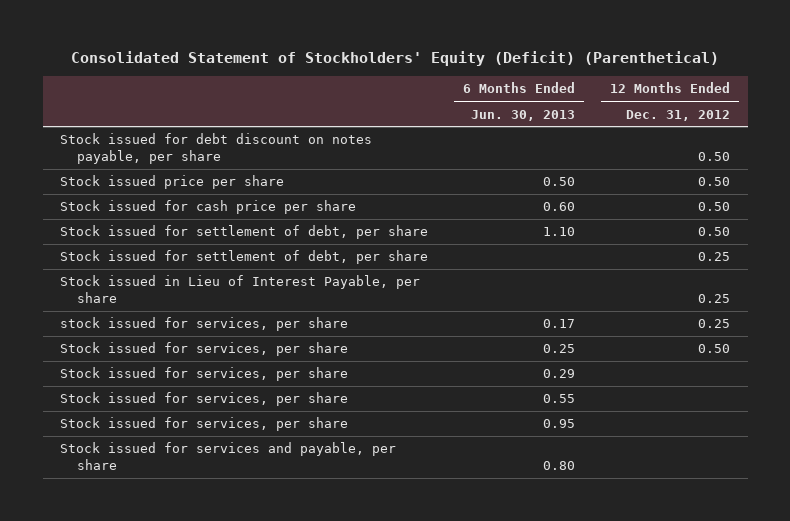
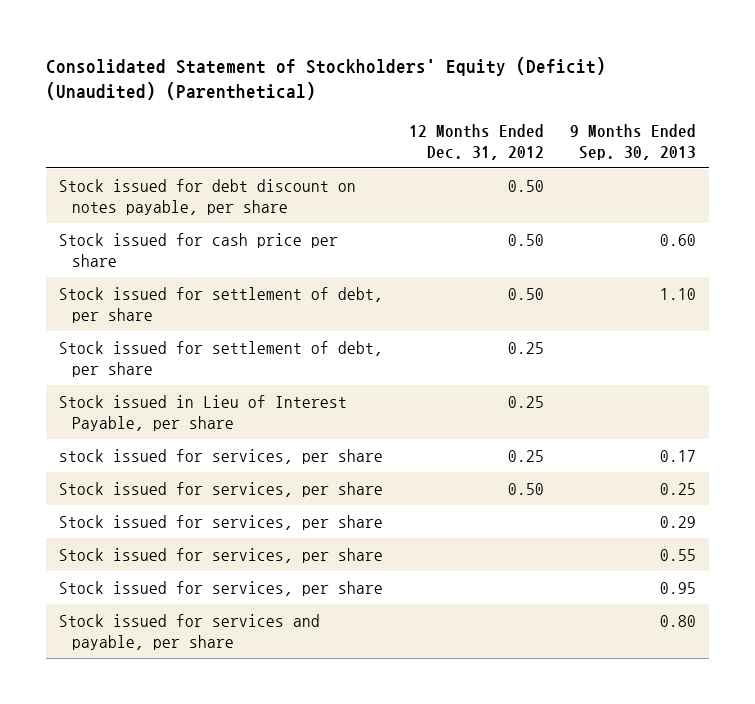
- Consolidated Statement of Stockholders' Equity (Deficit) (Parenthetical)
+ Consolidated Statement of Stockholders' Equity (Deficit) (Unaudited) (Parenthetical)
- | 6 Months Ended Jun. 30, 2013 | 12 Months Ended Dec. 31, 2012
+ | 12 Months Ended Dec. 31, 2012 | 9 Months Ended Sep. 30, 2013
- Stock issued price per share | 0.50 | 0.50

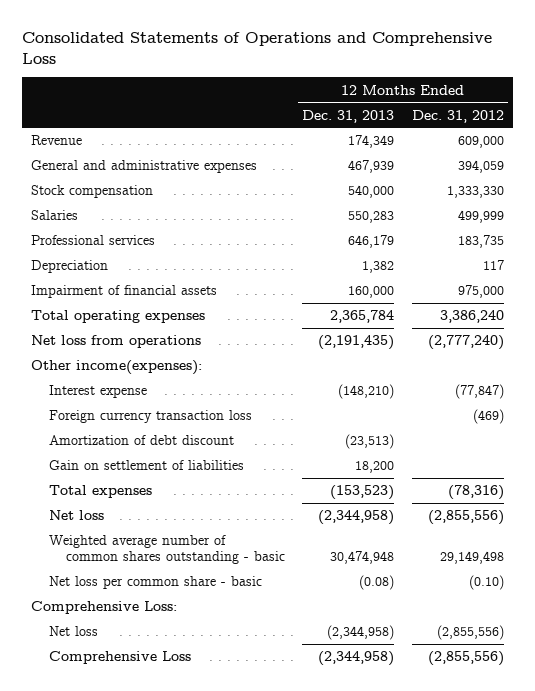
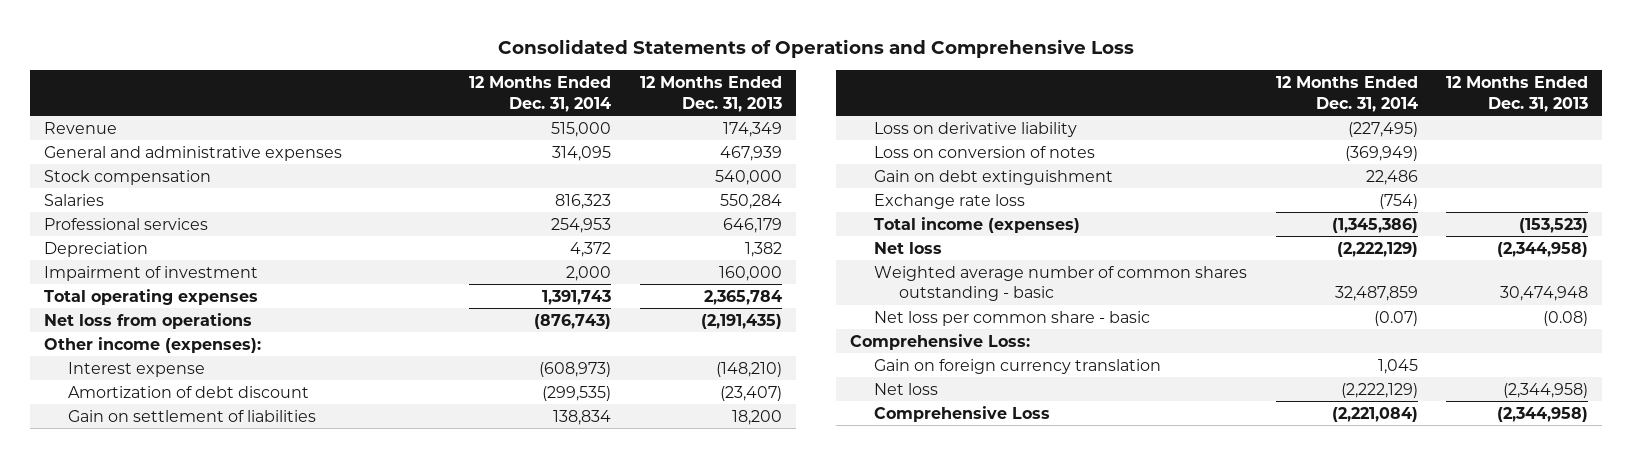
- | 12 Months Ended Dec. 31, 2013 | 12 Months Ended Dec. 31, 2012
+ | 12 Months Ended Dec. 31, 2014 | 12 Months Ended Dec. 31, 2013
- Salaries | 550,283 | 499,999
+ Salaries | 816,323 | 550,284
- Impairment of financial assets | 160,000 | 975,000
+ Impairment of investment | 2,000 | 160,000
- Other income(expenses):
+ Other income (expenses):
- Foreign currency transaction loss | | (469)
- Amortization of debt discount | (23,513) |
+ Amortization of debt discount | (299,535) | (23,407)
- Total expenses | (153,523) | (78,316)
+ Loss on derivative liability | (227,495) |
+ Loss on conversion of notes | (369,949) |
+ Gain on debt extinguishment | 22,486 |
+ Exchange rate loss | (754) |
+ Total income (expenses) | (1,345,386) | (153,523)
+ Gain on foreign currency translation | 1,045 |

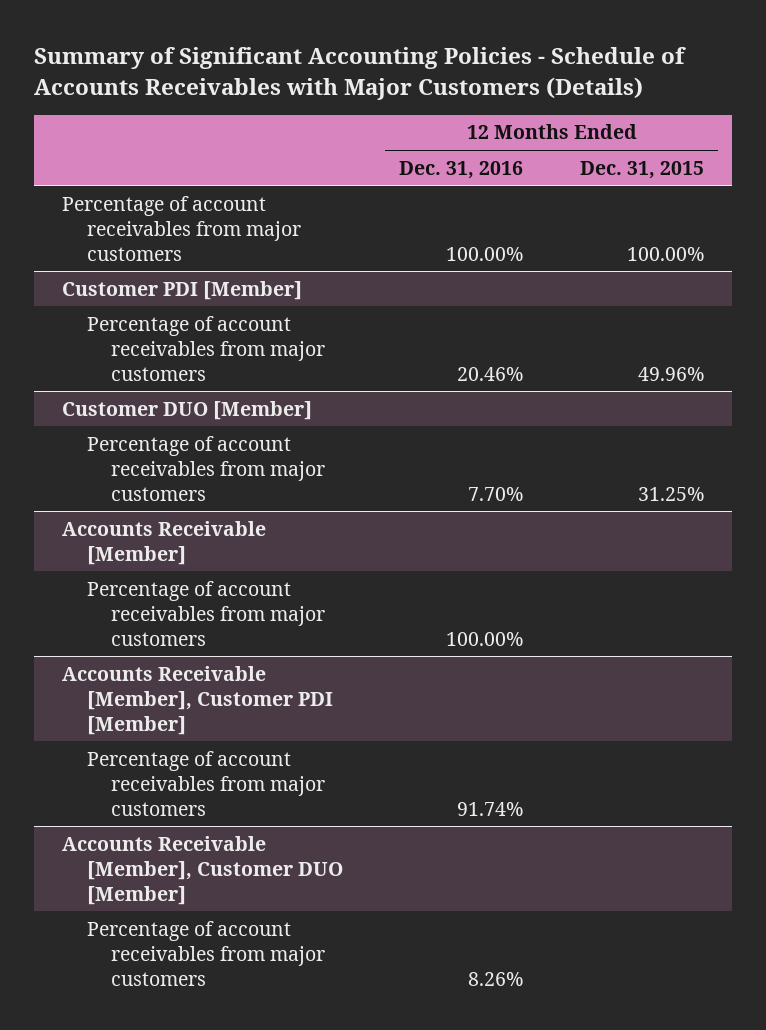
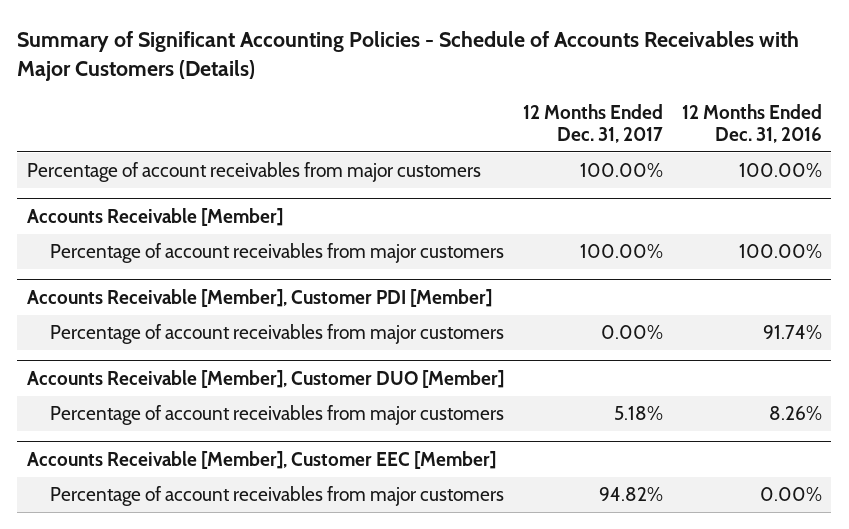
- | 12 Months Ended Dec. 31, 2016 | 12 Months Ended Dec. 31, 2015
+ | 12 Months Ended Dec. 31, 2017 | 12 Months Ended Dec. 31, 2016
- Customer PDI [Member]
- Percentage of account receivables from major customers | 20.46% | 49.96%
- Customer DUO [Member]
- Percentage of account receivables from major customers | 7.70% | 31.25%
+ Accounts Receivable [Member], Customer EEC [Member]
+ Percentage of account receivables from major customers | 94.82% | 0.00%

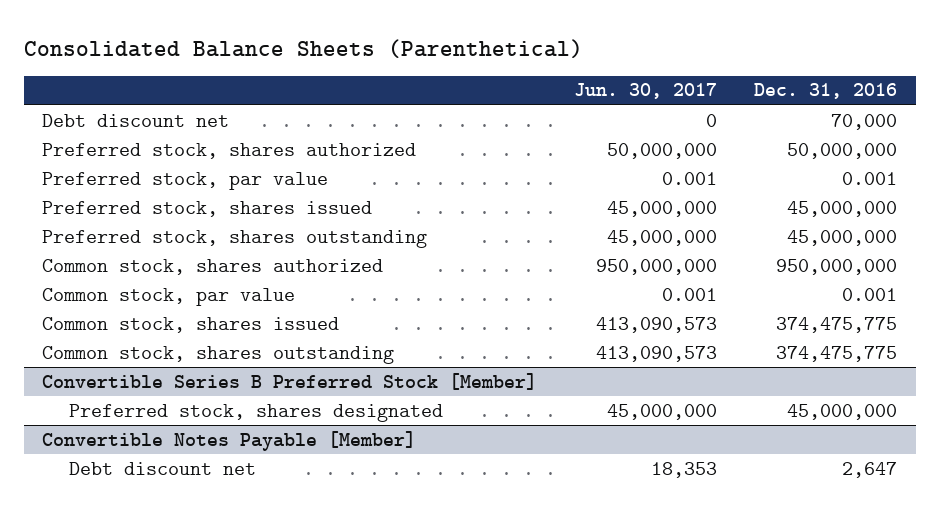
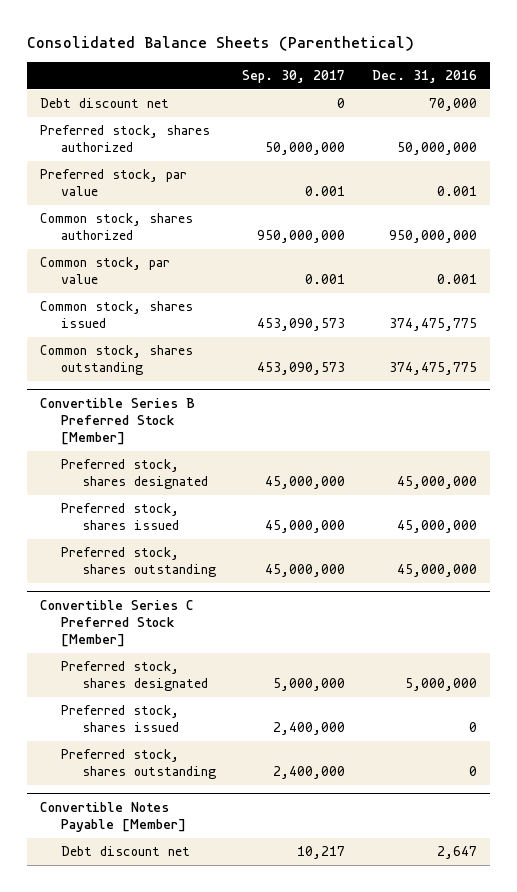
- | Jun. 30, 2017 | Dec. 31, 2016
+ | Sep. 30, 2017 | Dec. 31, 2016
- Preferred stock, shares issued | 45,000,000 | 45,000,000
- Preferred stock, shares outstanding | 45,000,000 | 45,000,000
@ Convertible Series B Preferred Stock [Member]
+ Preferred stock, shares issued | 45,000,000 | 45,000,000
+ Preferred stock, shares outstanding | 45,000,000 | 45,000,000
+ Convertible Series C Preferred Stock [Member]
+ Preferred stock, shares designated | 5,000,000 | 5,000,000
+ Preferred stock, shares issued | 2,400,000 | 0
+ Preferred stock, shares outstanding | 2,400,000 | 0

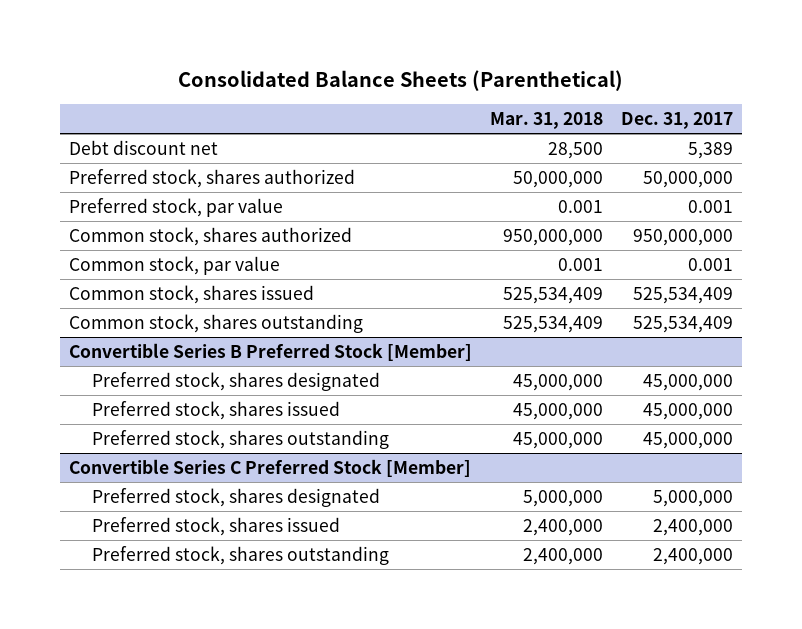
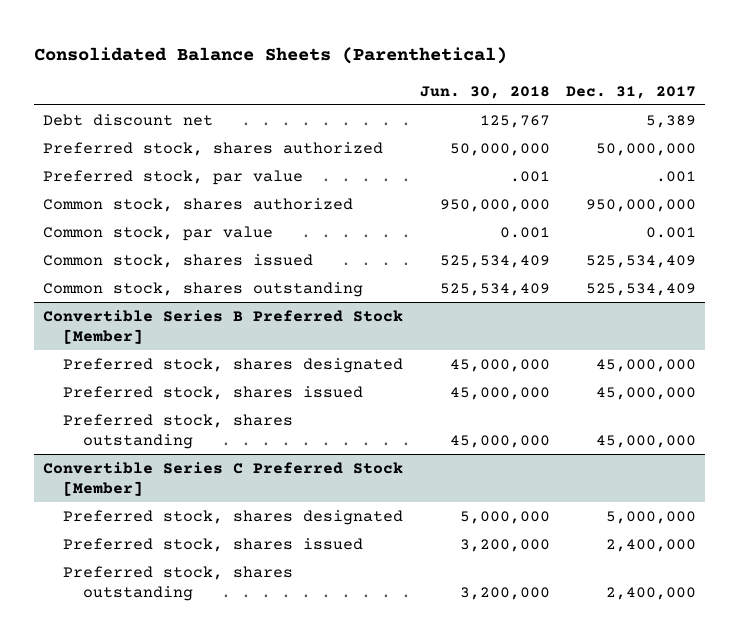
- | Mar. 31, 2018 | Dec. 31, 2017
+ | Jun. 30, 2018 | Dec. 31, 2017
- Preferred stock, par value | 0.001 | 0.001
+ Preferred stock, par value | .001 | .001

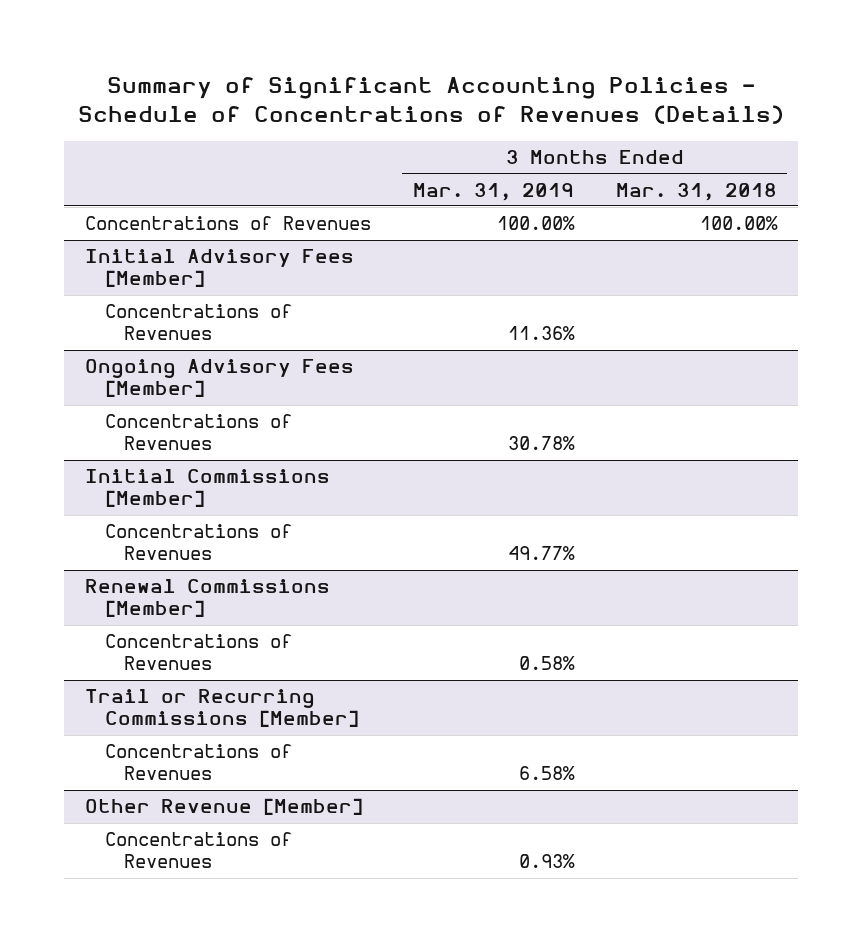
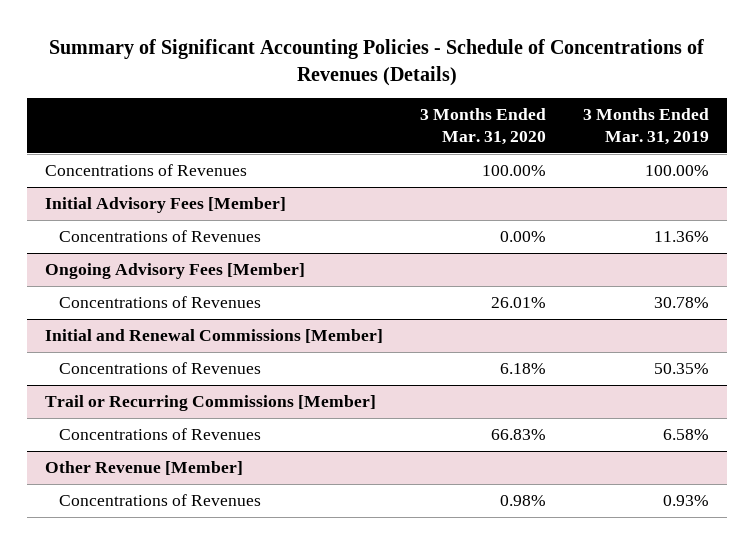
- | 3 Months Ended Mar. 31, 2019 | 3 Months Ended Mar. 31, 2018
+ | 3 Months Ended Mar. 31, 2020 | 3 Months Ended Mar. 31, 2019
- Initial Commissions [Member]
- Concentrations of Revenues | 49.77% |
- Renewal Commissions [Member]
- Concentrations of Revenues | 0.58% |
+ Initial and Renewal Commissions [Member]
+ Concentrations of Revenues | 6.18% | 50.35%

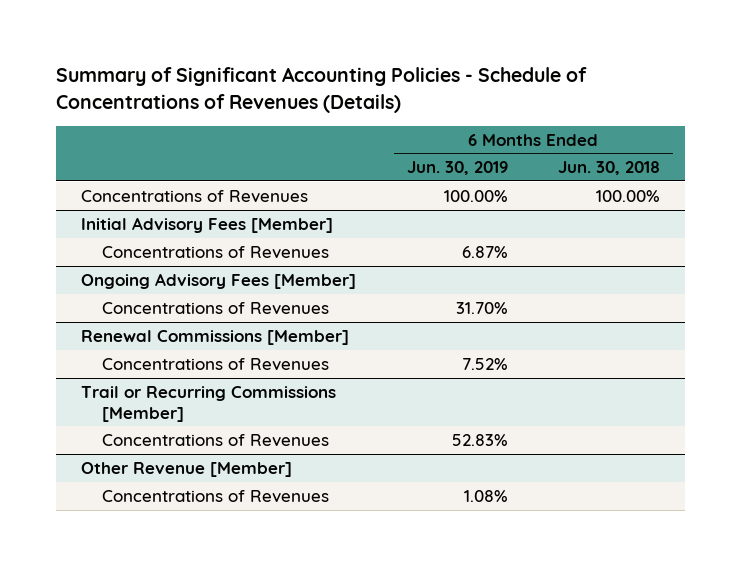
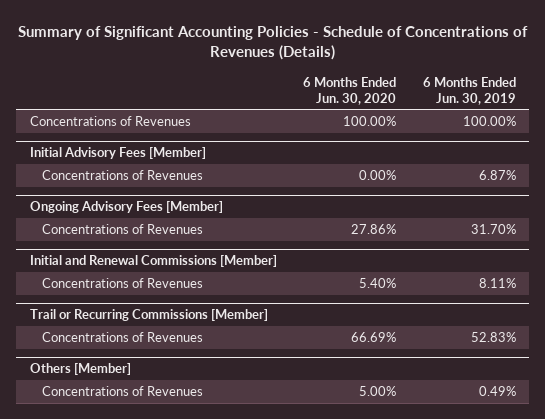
- | 6 Months Ended Jun. 30, 2019 | 6 Months Ended Jun. 30, 2018
+ | 6 Months Ended Jun. 30, 2020 | 6 Months Ended Jun. 30, 2019
- Renewal Commissions [Member]
- Concentrations of Revenues | 7.52% |
+ Initial and Renewal Commissions [Member]
+ Concentrations of Revenues | 5.40% | 8.11%
- Other Revenue [Member]
- Concentrations of Revenues | 1.08% |
+ Others [Member]
+ Concentrations of Revenues | 5.00% | 0.49%

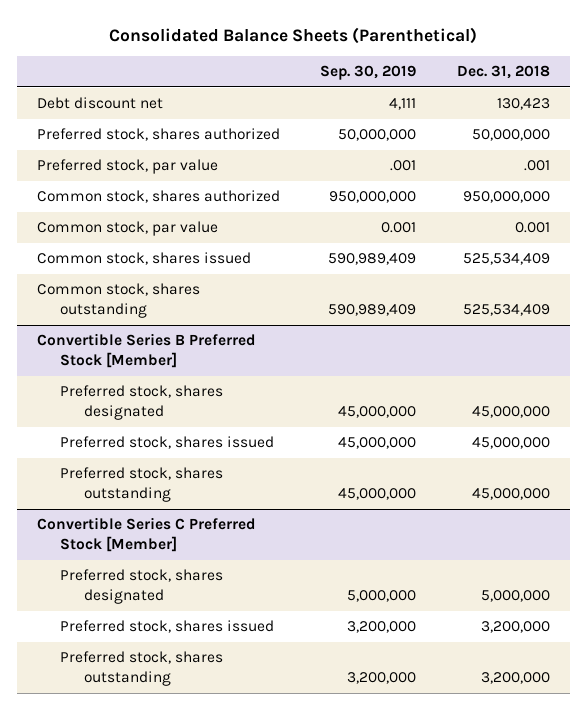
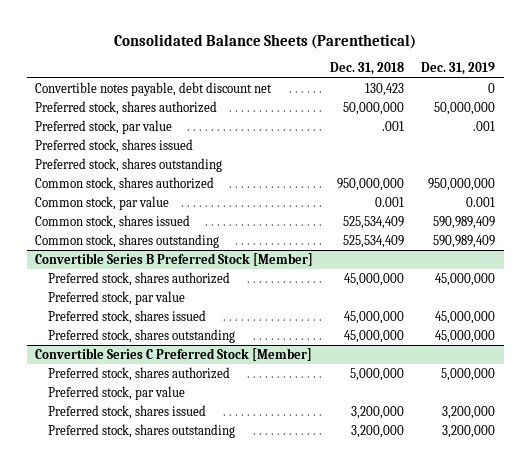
- | Sep. 30, 2019 | Dec. 31, 2018
+ | Dec. 31, 2018 | Dec. 31, 2019
- Debt discount net | 4,111 | 130,423
+ Convertible notes payable, debt discount net | 130,423 | 0
+ Preferred stock, shares issued
+ Preferred stock, shares outstanding
@ Convertible Series B Preferred Stock [Member]
- Preferred stock, shares designated | 45,000,000 | 45,000,000
+ Preferred stock, shares authorized | 45,000,000 | 45,000,000
+ Preferred stock, par value
@ Convertible Series C Preferred Stock [Member]
- Preferred stock, shares designated | 5,000,000 | 5,000,000
+ Preferred stock, shares authorized | 5,000,000 | 5,000,000
+ Preferred stock, par value

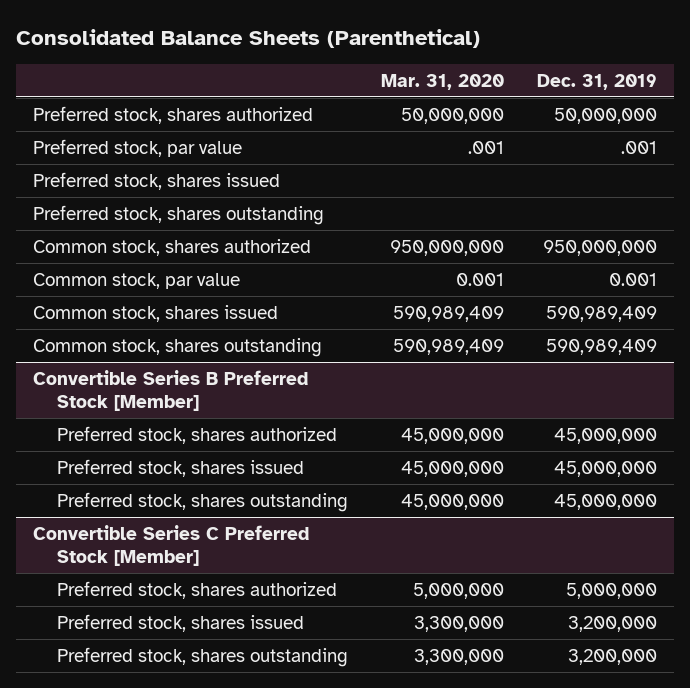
- | Dec. 31, 2018 | Dec. 31, 2019
+ | Mar. 31, 2020 | Dec. 31, 2019
- Convertible notes payable, debt discount net | 130,423 | 0
@ Convertible Series B Preferred Stock [Member]
- Preferred stock, par value
@ Convertible Series C Preferred Stock [Member]
- Preferred stock, par value

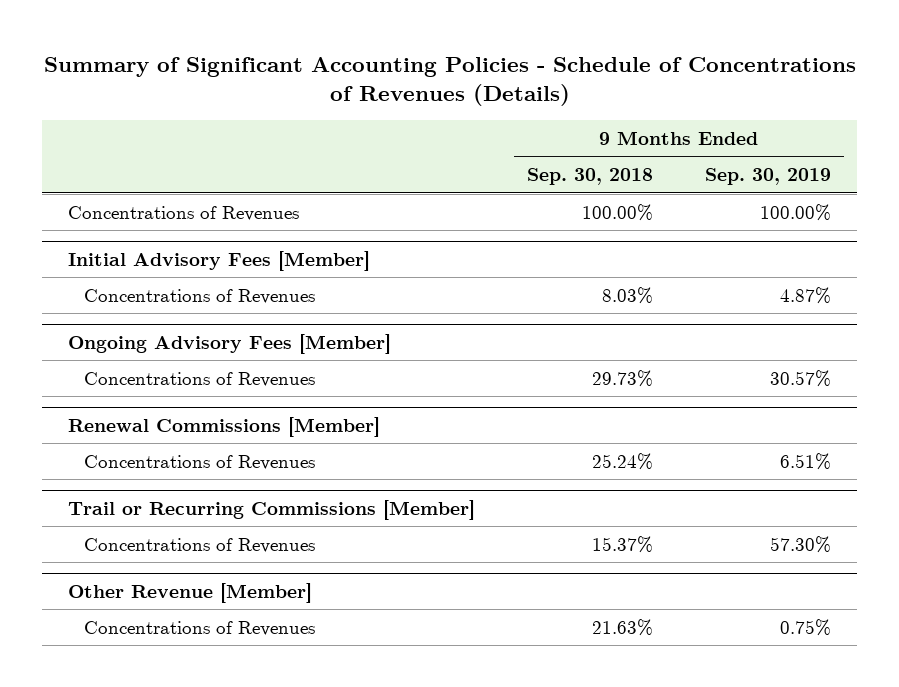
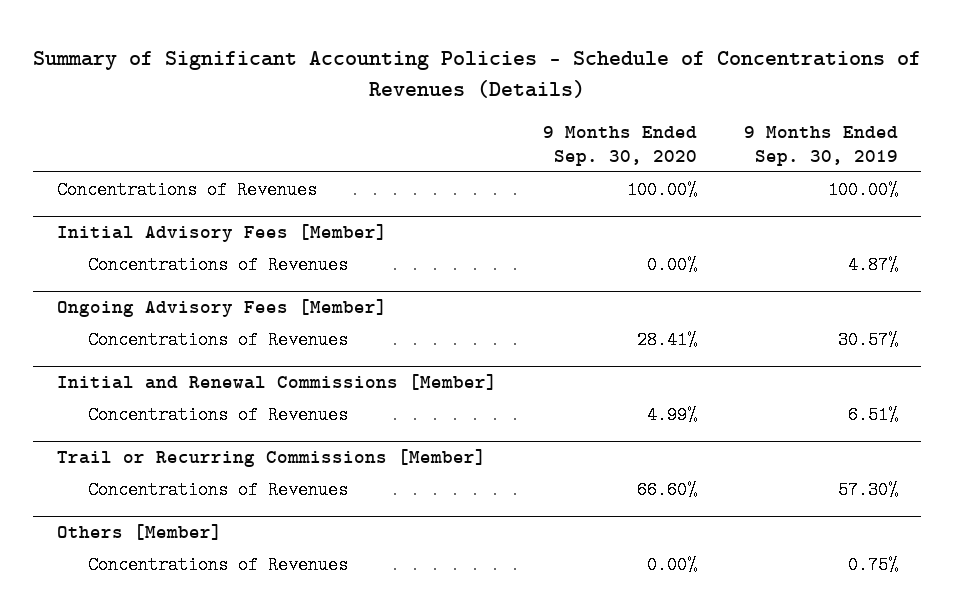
- | 9 Months Ended Sep. 30, 2018 | 9 Months Ended Sep. 30, 2019
+ | 9 Months Ended Sep. 30, 2020 | 9 Months Ended Sep. 30, 2019
- Renewal Commissions [Member]
+ Initial and Renewal Commissions [Member]
- Other Revenue [Member]
+ Others [Member]

